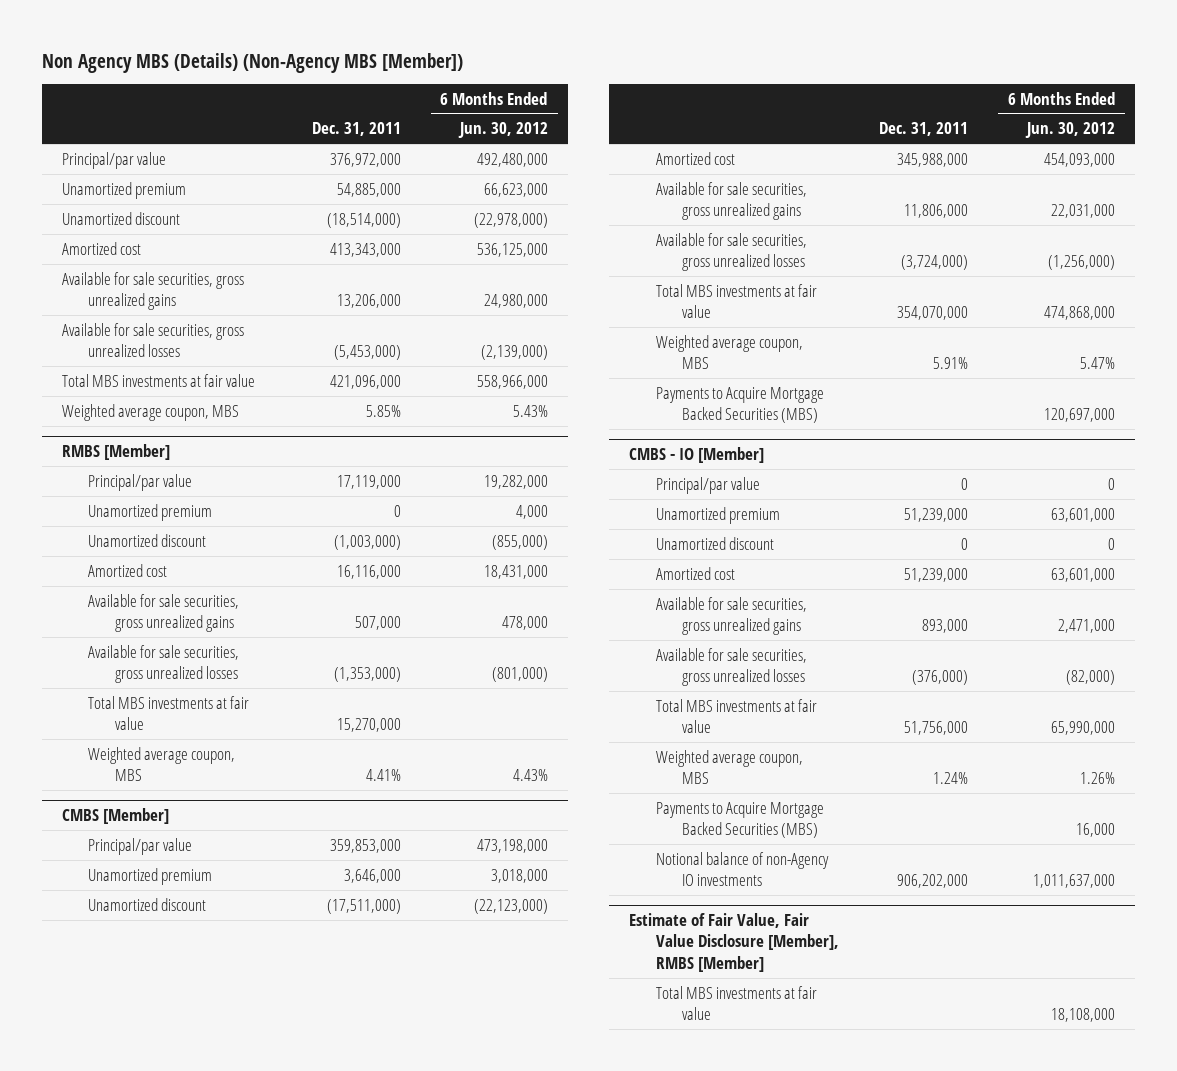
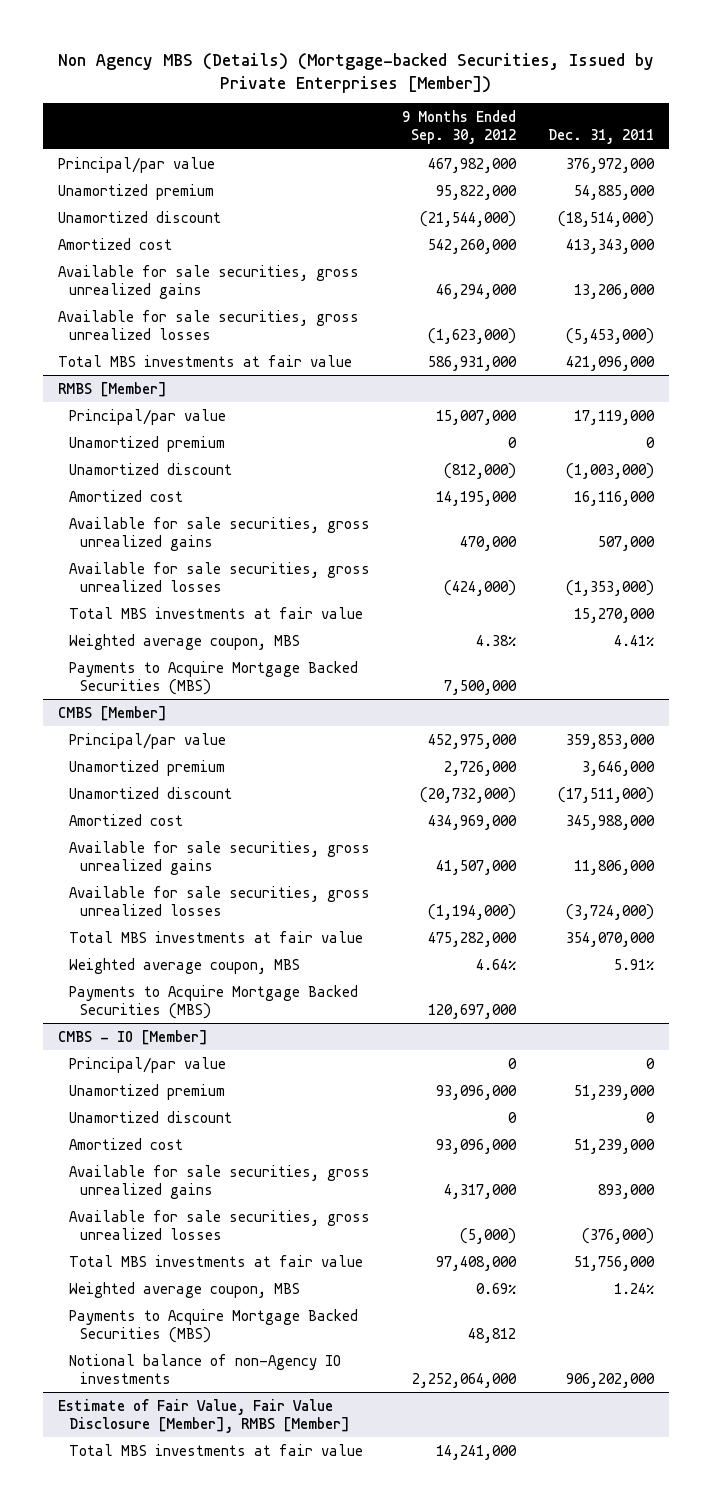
- Non Agency MBS (Details) (Non-Agency MBS [Member])
+ Non Agency MBS (Details) (Mortgage-backed Securities, Issued by Private Enterprises [Member])
- | Dec. 31, 2011 | 6 Months Ended Jun. 30, 2012
+ | 9 Months Ended Sep. 30, 2012 | Dec. 31, 2011
- Weighted average coupon, MBS | 5.85% | 5.43%
@ RMBS [Member]
+ Payments to Acquire Mortgage Backed Securities (MBS) | 7,500,000 |

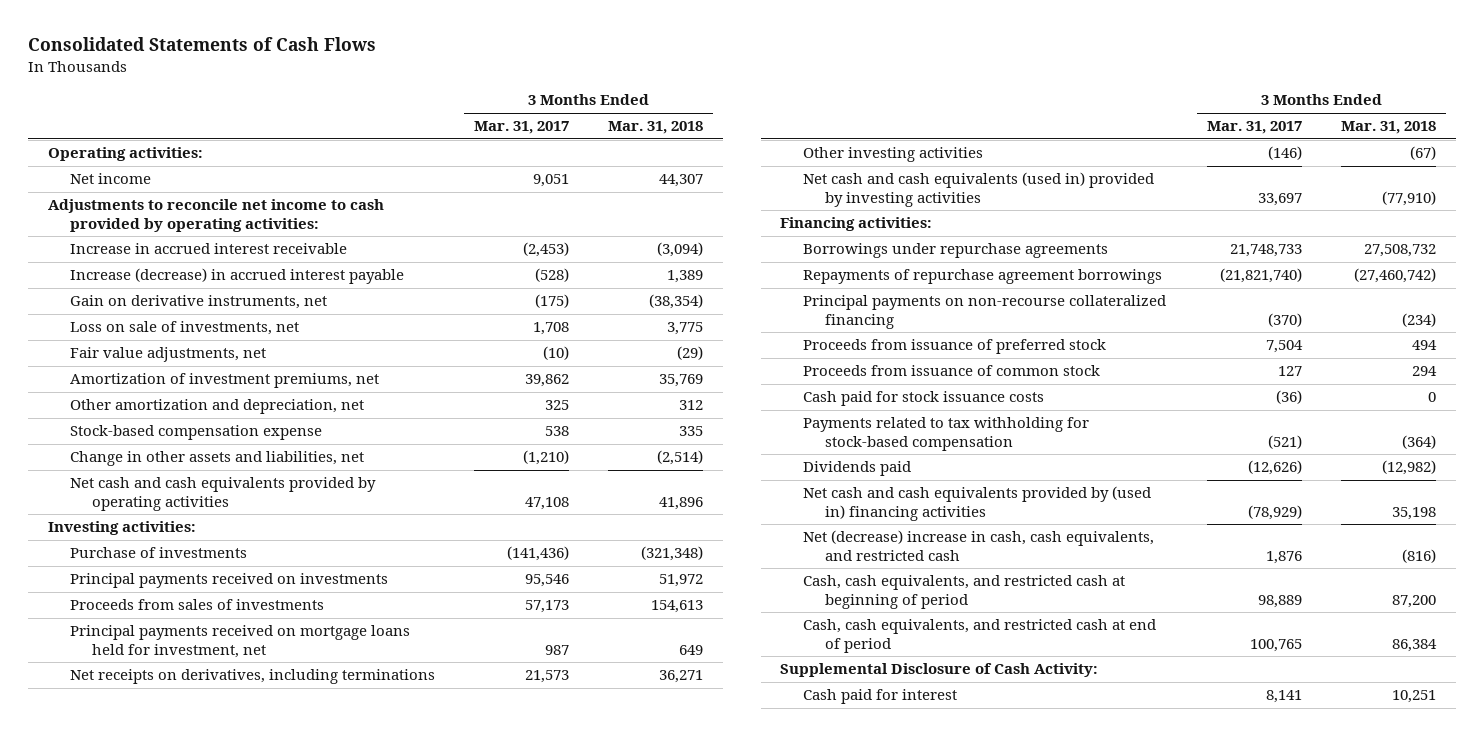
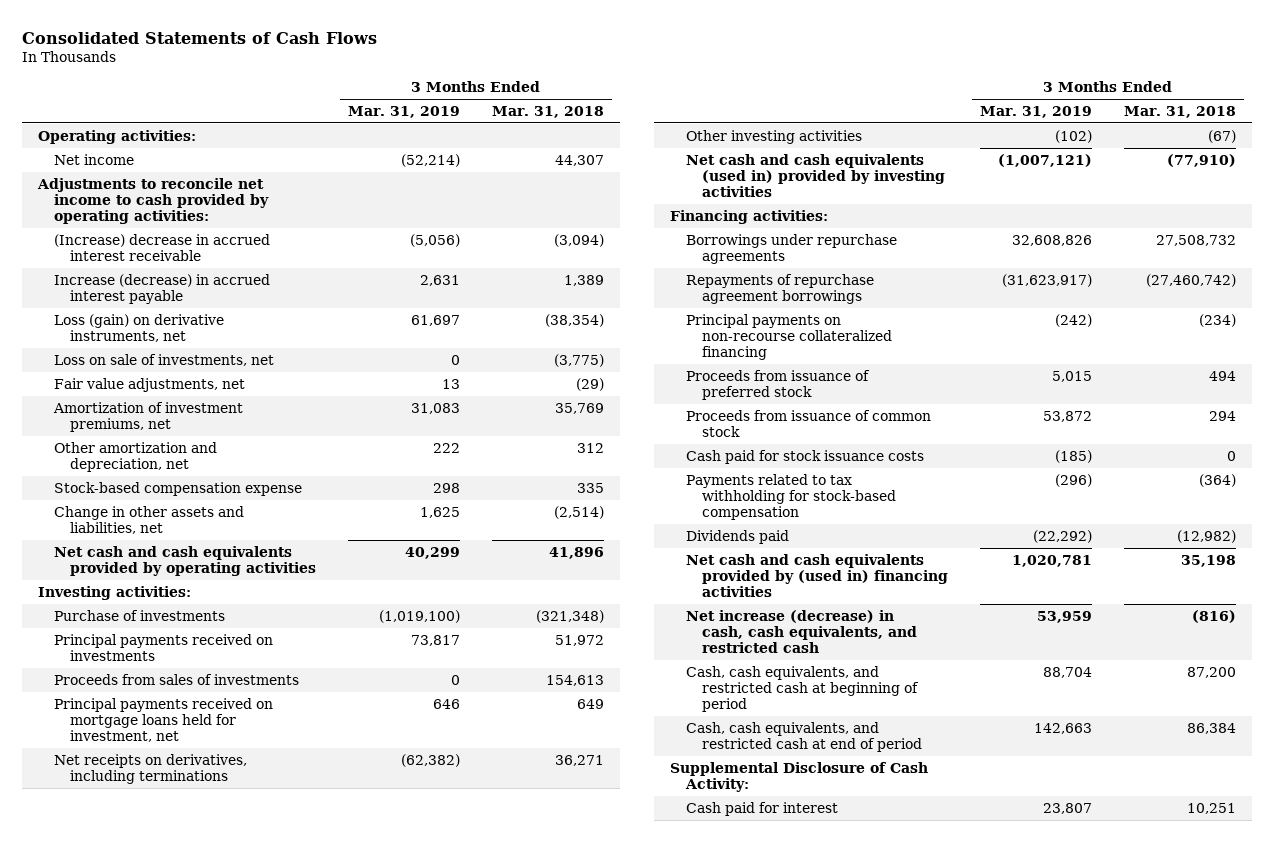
- | 3 Months Ended Mar. 31, 2017 | 3 Months Ended Mar. 31, 2018
+ | 3 Months Ended Mar. 31, 2019 | 3 Months Ended Mar. 31, 2018
- Increase in accrued interest receivable | (2,453) | (3,094)
+ (Increase) decrease in accrued interest receivable | (5,056) | (3,094)
- Gain on derivative instruments, net | (175) | (38,354)
- Loss on sale of investments, net | 1,708 | 3,775
+ Loss (gain) on derivative instruments, net | 61,697 | (38,354)
+ Loss on sale of investments, net | 0 | (3,775)
- Net (decrease) increase in cash, cash equivalents, and restricted cash | 1,876 | (816)
+ Net increase (decrease) in cash, cash equivalents, and restricted cash | 53,959 | (816)

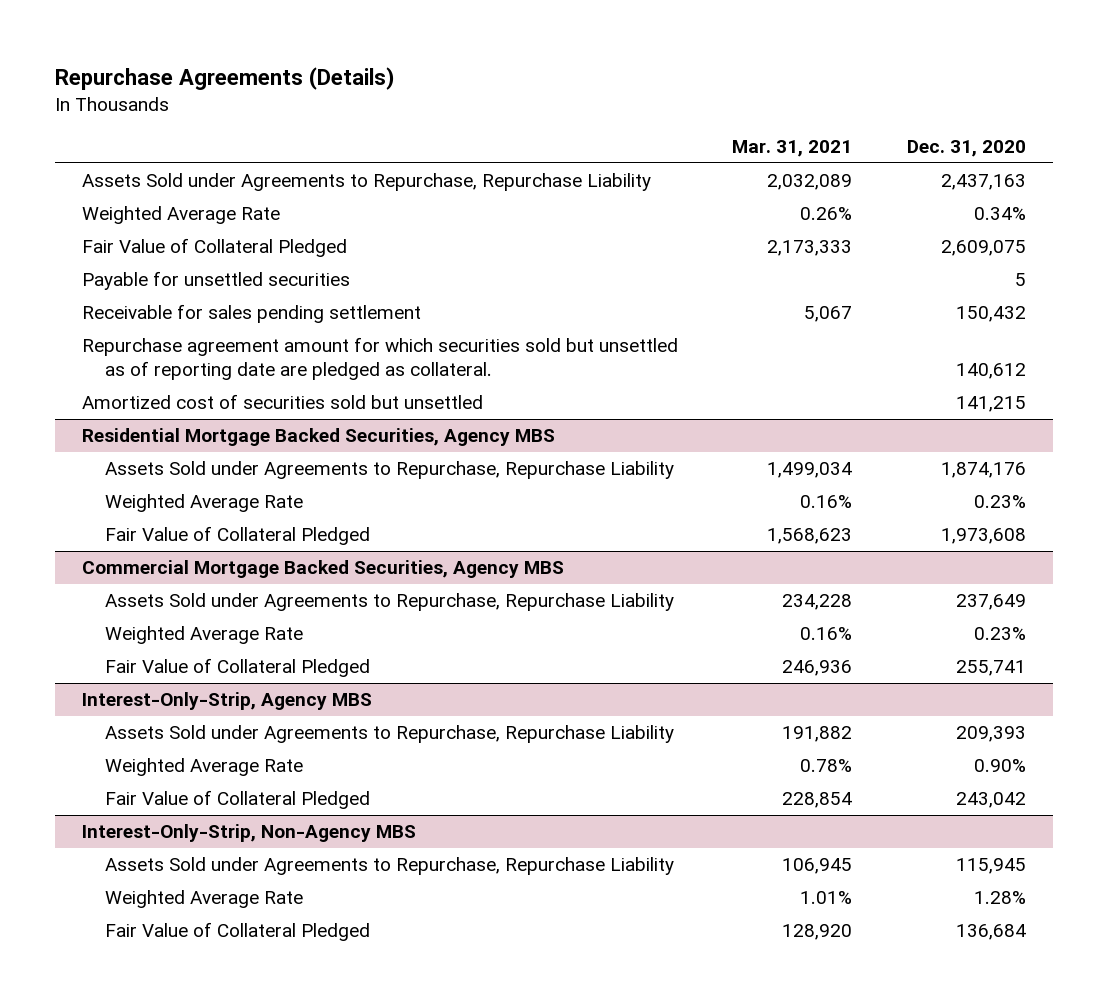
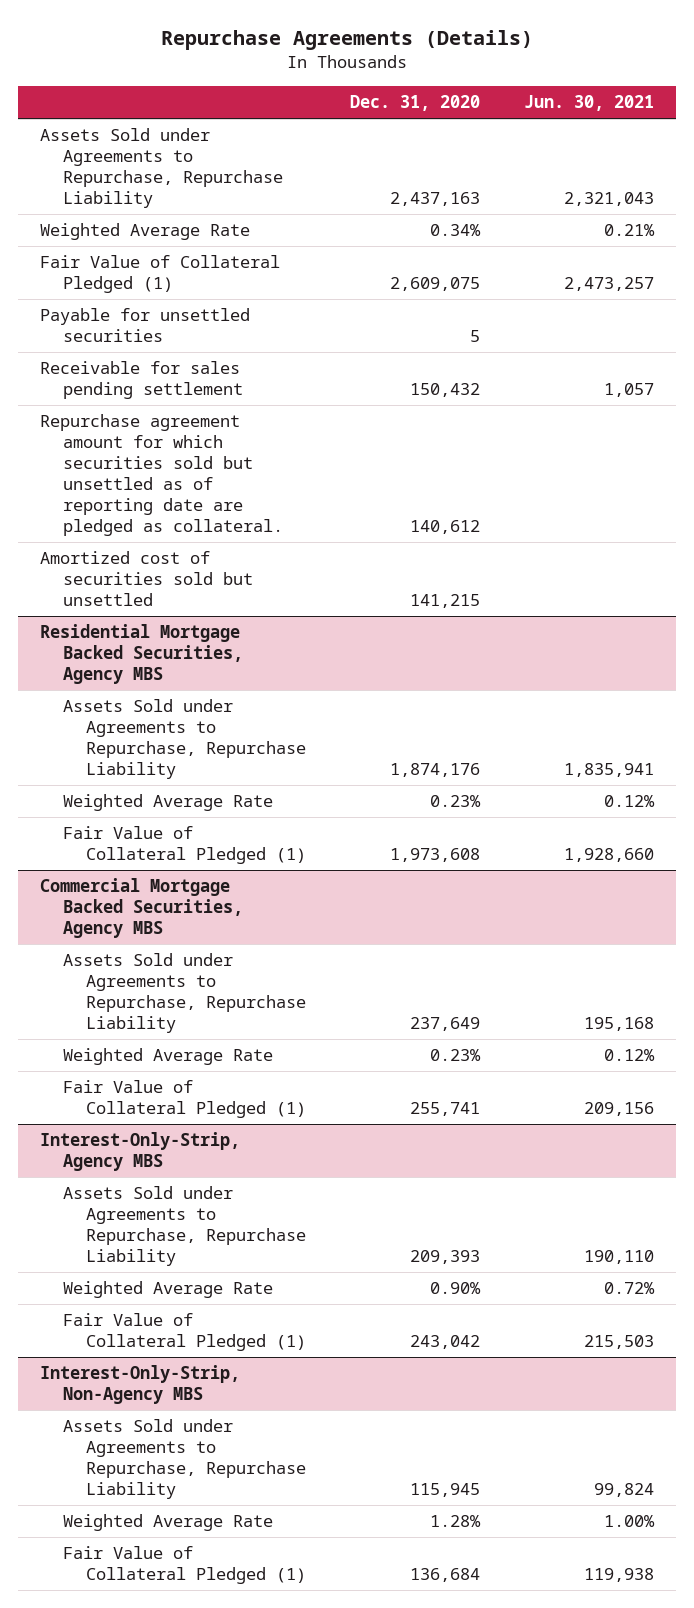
- | Mar. 31, 2021 | Dec. 31, 2020
+ | Dec. 31, 2020 | Jun. 30, 2021
- Fair Value of Collateral Pledged | 2,173,333 | 2,609,075
+ Fair Value of Collateral Pledged (1) | 2,609,075 | 2,473,257
@ Residential Mortgage Backed Securities, Agency MBS
- Fair Value of Collateral Pledged | 1,568,623 | 1,973,608
+ Fair Value of Collateral Pledged (1) | 1,973,608 | 1,928,660
@ Commercial Mortgage Backed Securities, Agency MBS
- Fair Value of Collateral Pledged | 246,936 | 255,741
+ Fair Value of Collateral Pledged (1) | 255,741 | 209,156
@ Interest-Only-Strip, Agency MBS
- Fair Value of Collateral Pledged | 228,854 | 243,042
+ Fair Value of Collateral Pledged (1) | 243,042 | 215,503
@ Interest-Only-Strip, Non-Agency MBS
- Fair Value of Collateral Pledged | 128,920 | 136,684
+ Fair Value of Collateral Pledged (1) | 136,684 | 119,938

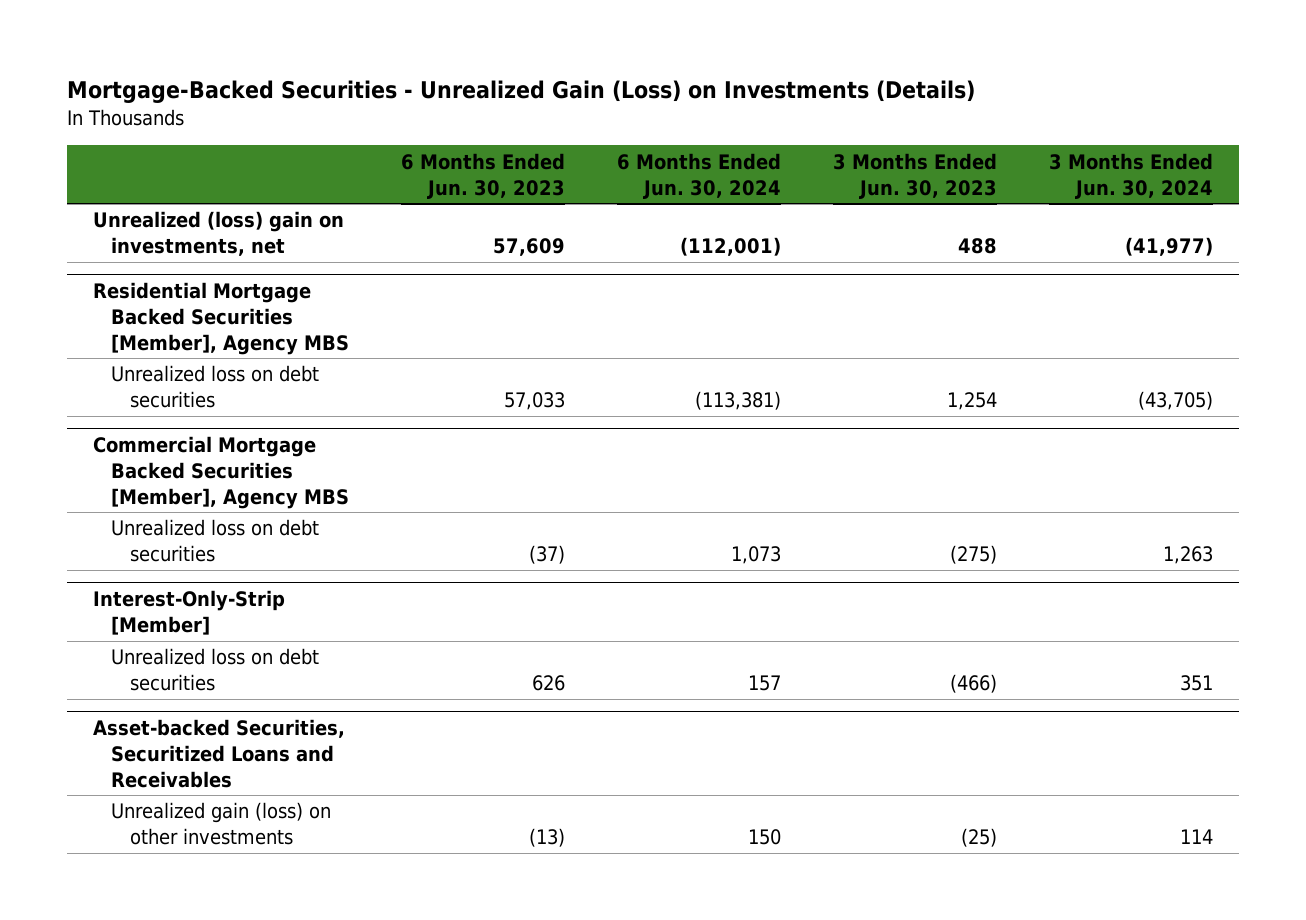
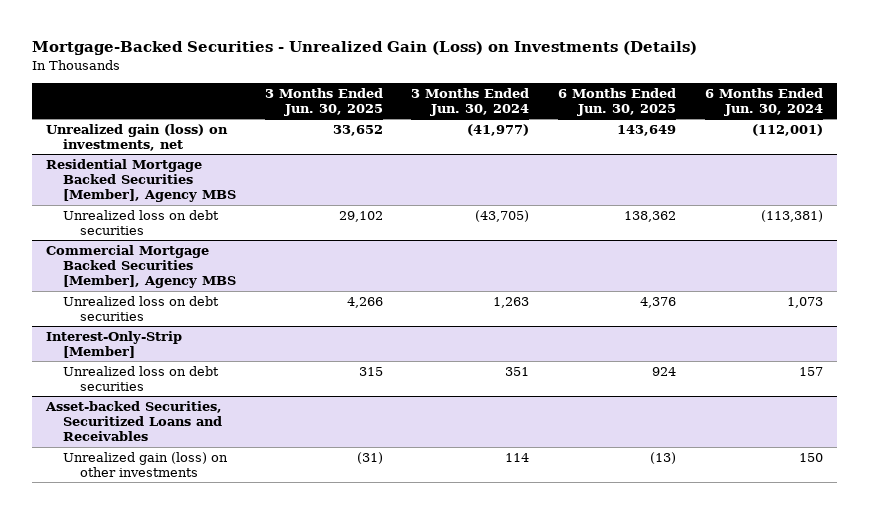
- | 6 Months Ended Jun. 30, 2023 | 6 Months Ended Jun. 30, 2024 | 3 Months Ended Jun. 30, 2023 | 3 Months Ended Jun. 30, 2024
+ | 3 Months Ended Jun. 30, 2025 | 3 Months Ended Jun. 30, 2024 | 6 Months Ended Jun. 30, 2025 | 6 Months Ended Jun. 30, 2024
- Unrealized (loss) gain on investments, net | 57,609 | (112,001) | 488 | (41,977)
+ Unrealized gain (loss) on investments, net | 33,652 | (41,977) | 143,649 | (112,001)

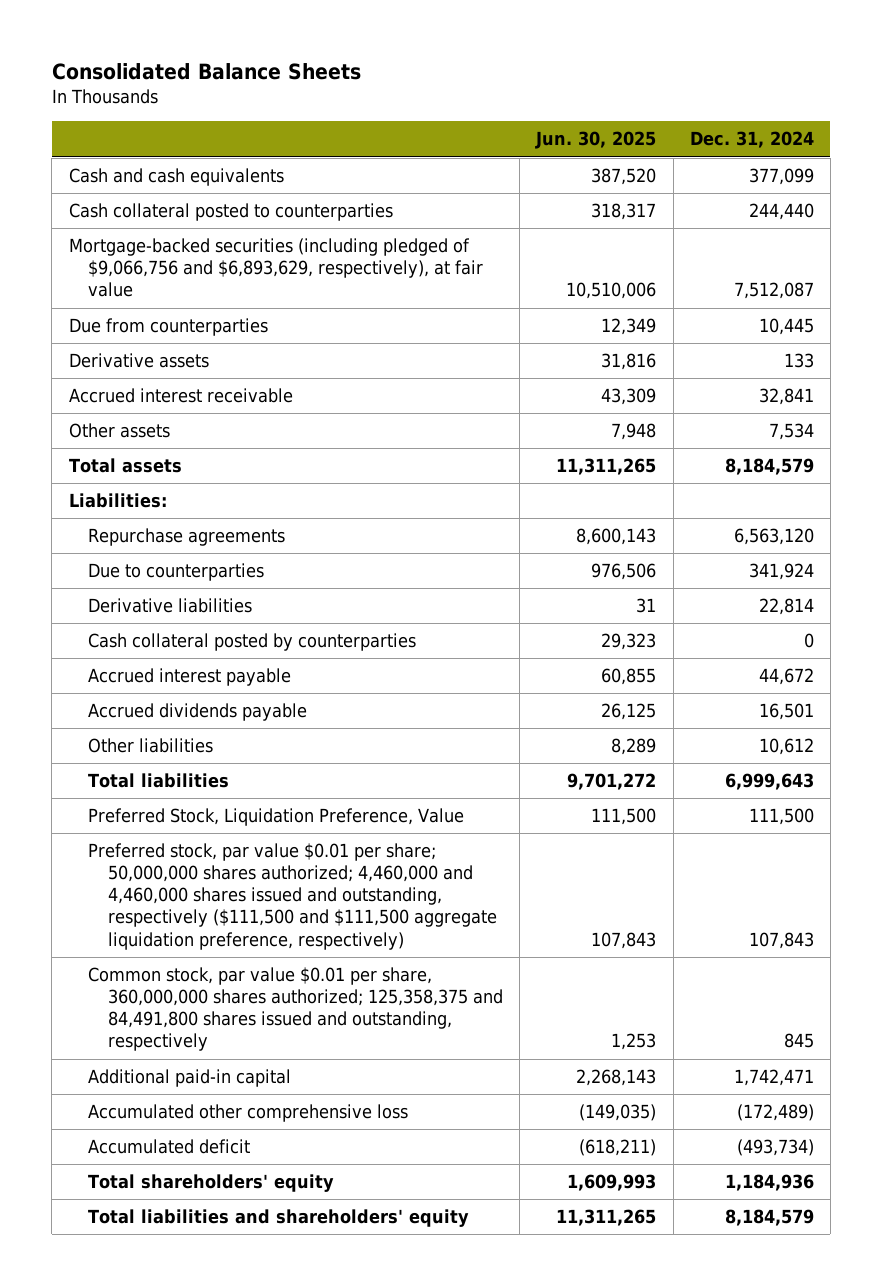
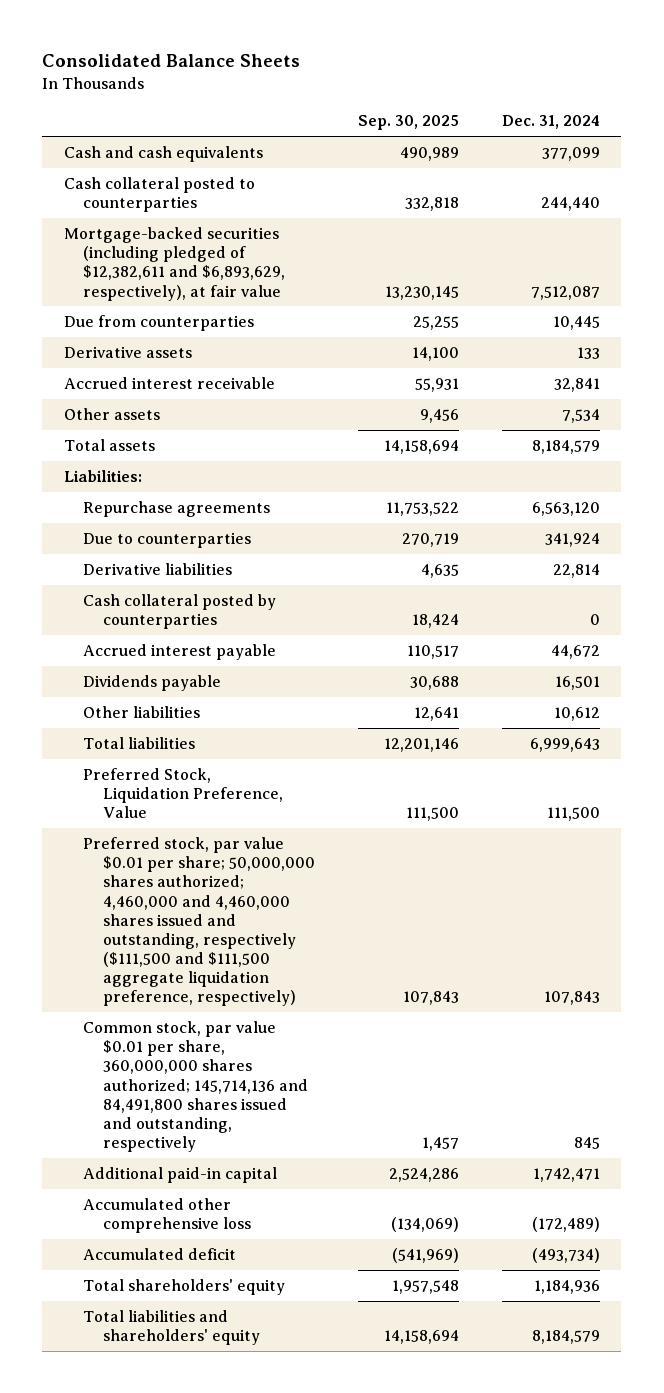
- | Jun. 30, 2025 | Dec. 31, 2024
+ | Sep. 30, 2025 | Dec. 31, 2024
- Mortgage-backed securities (including pledged of $9,066,756 and $6,893,629, respectively), at fair value | 10,510,006 | 7,512,087
+ Mortgage-backed securities (including pledged of $12,382,611 and $6,893,629, respectively), at fair value | 13,230,145 | 7,512,087
- Accrued dividends payable | 26,125 | 16,501
+ Dividends payable | 30,688 | 16,501
- Common stock, par value $0.01 per share, 360,000,000 shares authorized; 125,358,375 and 84,491,800 shares issued and outstanding, respectively | 1,253 | 845
+ Common stock, par value $0.01 per share, 360,000,000 shares authorized; 145,714,136 and 84,491,800 shares issued and outstanding, respectively | 1,457 | 845

